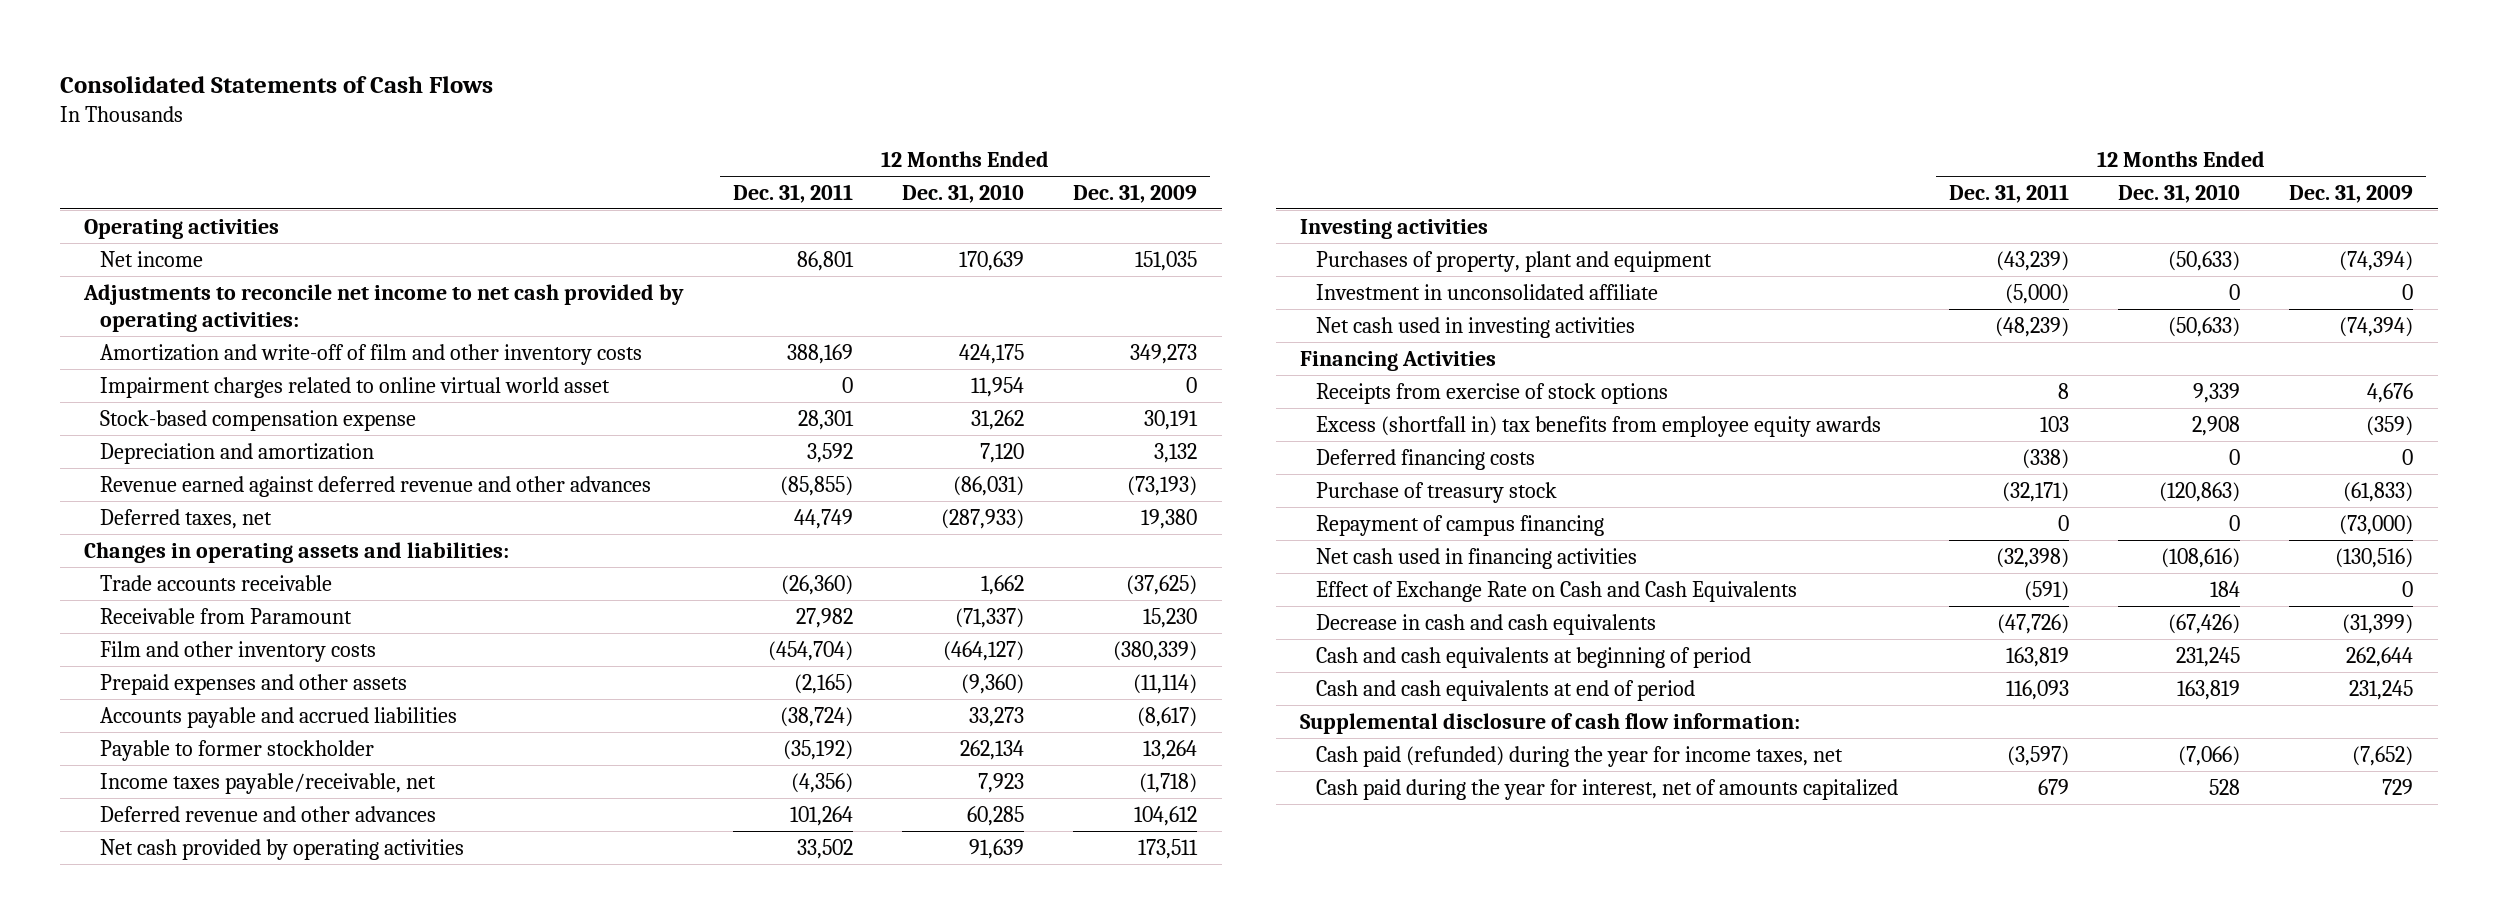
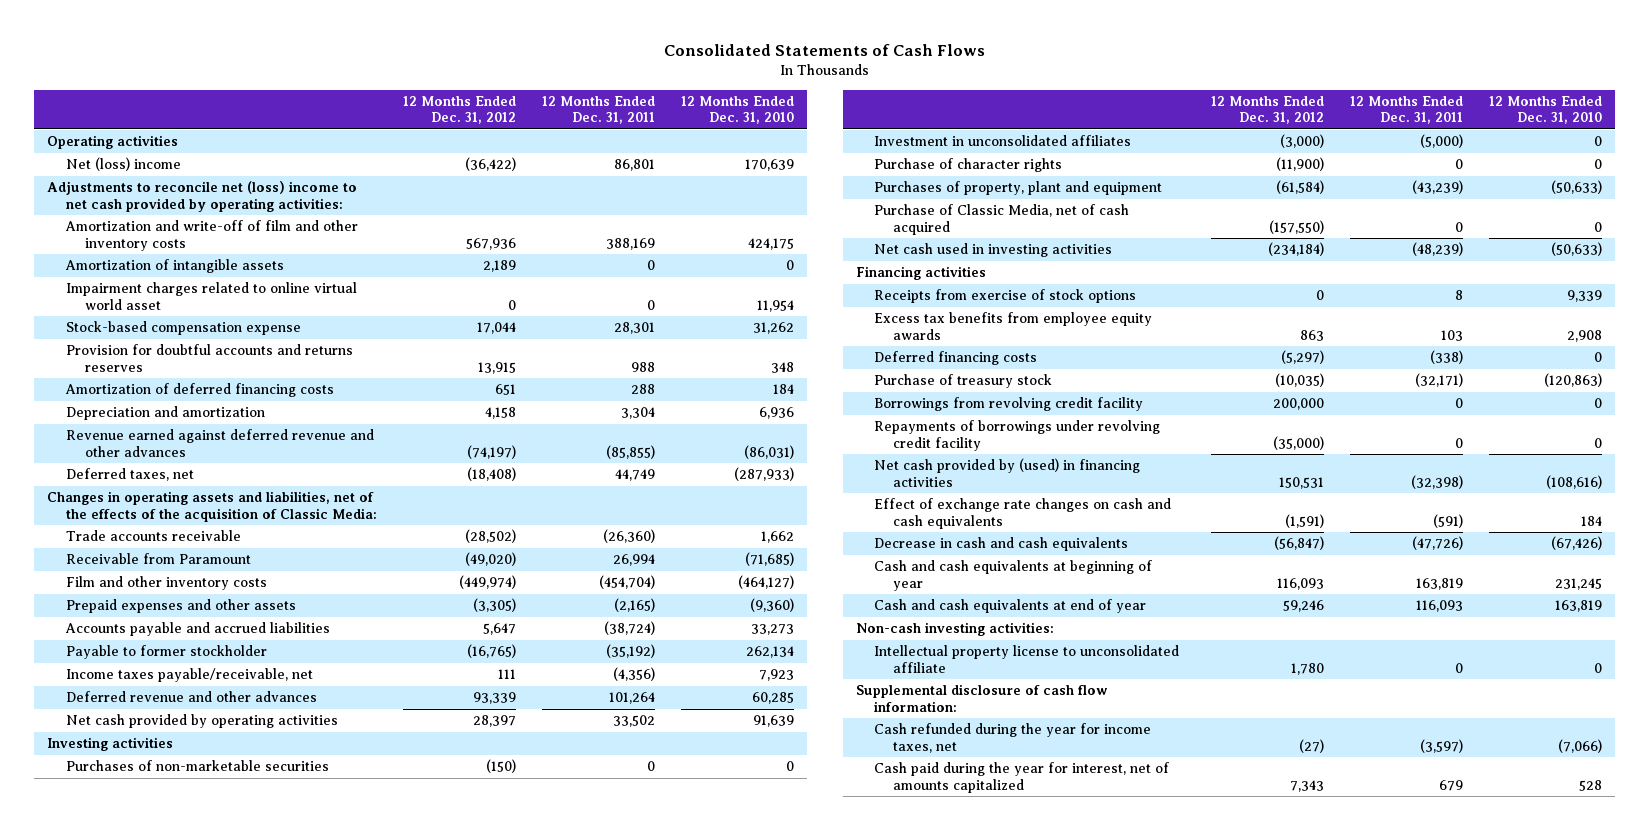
- | 12 Months Ended Dec. 31, 2011 | 12 Months Ended Dec. 31, 2010 | 12 Months Ended Dec. 31, 2009
+ | 12 Months Ended Dec. 31, 2012 | 12 Months Ended Dec. 31, 2011 | 12 Months Ended Dec. 31, 2010
- Net income | 86,801 | 170,639 | 151,035
- Adjustments to reconcile net income to net cash provided by operating activities:
+ Net (loss) income | (36,422) | 86,801 | 170,639
+ Adjustments to reconcile net (loss) income to net cash provided by operating activities:
+ Amortization of intangible assets | 2,189 | 0 | 0
- Depreciation and amortization | 3,592 | 7,120 | 3,132
+ Provision for doubtful accounts and returns reserves | 13,915 | 988 | 348
+ Amortization of deferred financing costs | 651 | 288 | 184
+ Depreciation and amortization | 4,158 | 3,304 | 6,936
- Changes in operating assets and liabilities:
+ Changes in operating assets and liabilities, net of the effects of the acquisition of Classic Media:
- Receivable from Paramount | 27,982 | (71,337) | 15,230
+ Receivable from Paramount | (49,020) | 26,994 | (71,685)
+ Purchases of non-marketable securities | (150) | 0 | 0
+ Investment in unconsolidated affiliates | (3,000) | (5,000) | 0
+ Purchase of character rights | (11,900) | 0 | 0
- Investment in unconsolidated affiliate | (5,000) | 0 | 0
+ Purchase of Classic Media, net of cash acquired | (157,550) | 0 | 0
- Financing Activities
+ Financing activities
- Excess (shortfall in) tax benefits from employee equity awards | 103 | 2,908 | (359)
+ Excess tax benefits from employee equity awards | 863 | 103 | 2,908
- Repayment of campus financing | 0 | 0 | (73,000)
- Net cash used in financing activities | (32,398) | (108,616) | (130,516)
- Effect of Exchange Rate on Cash and Cash Equivalents | (591) | 184 | 0
+ Borrowings from revolving credit facility | 200,000 | 0 | 0
+ Repayments of borrowings under revolving credit facility | (35,000) | 0 | 0
+ Net cash provided by (used) in financing activities | 150,531 | (32,398) | (108,616)
+ Effect of exchange rate changes on cash and cash equivalents | (1,591) | (591) | 184
- Cash and cash equivalents at beginning of period | 163,819 | 231,245 | 262,644
- Cash and cash equivalents at end of period | 116,093 | 163,819 | 231,245
+ Cash and cash equivalents at beginning of year | 116,093 | 163,819 | 231,245
+ Cash and cash equivalents at end of year | 59,246 | 116,093 | 163,819
+ Non-cash investing activities:
+ Intellectual property license to unconsolidated affiliate | 1,780 | 0 | 0
- Cash paid (refunded) during the year for income taxes, net | (3,597) | (7,066) | (7,652)
+ Cash refunded during the year for income taxes, net | (27) | (3,597) | (7,066)

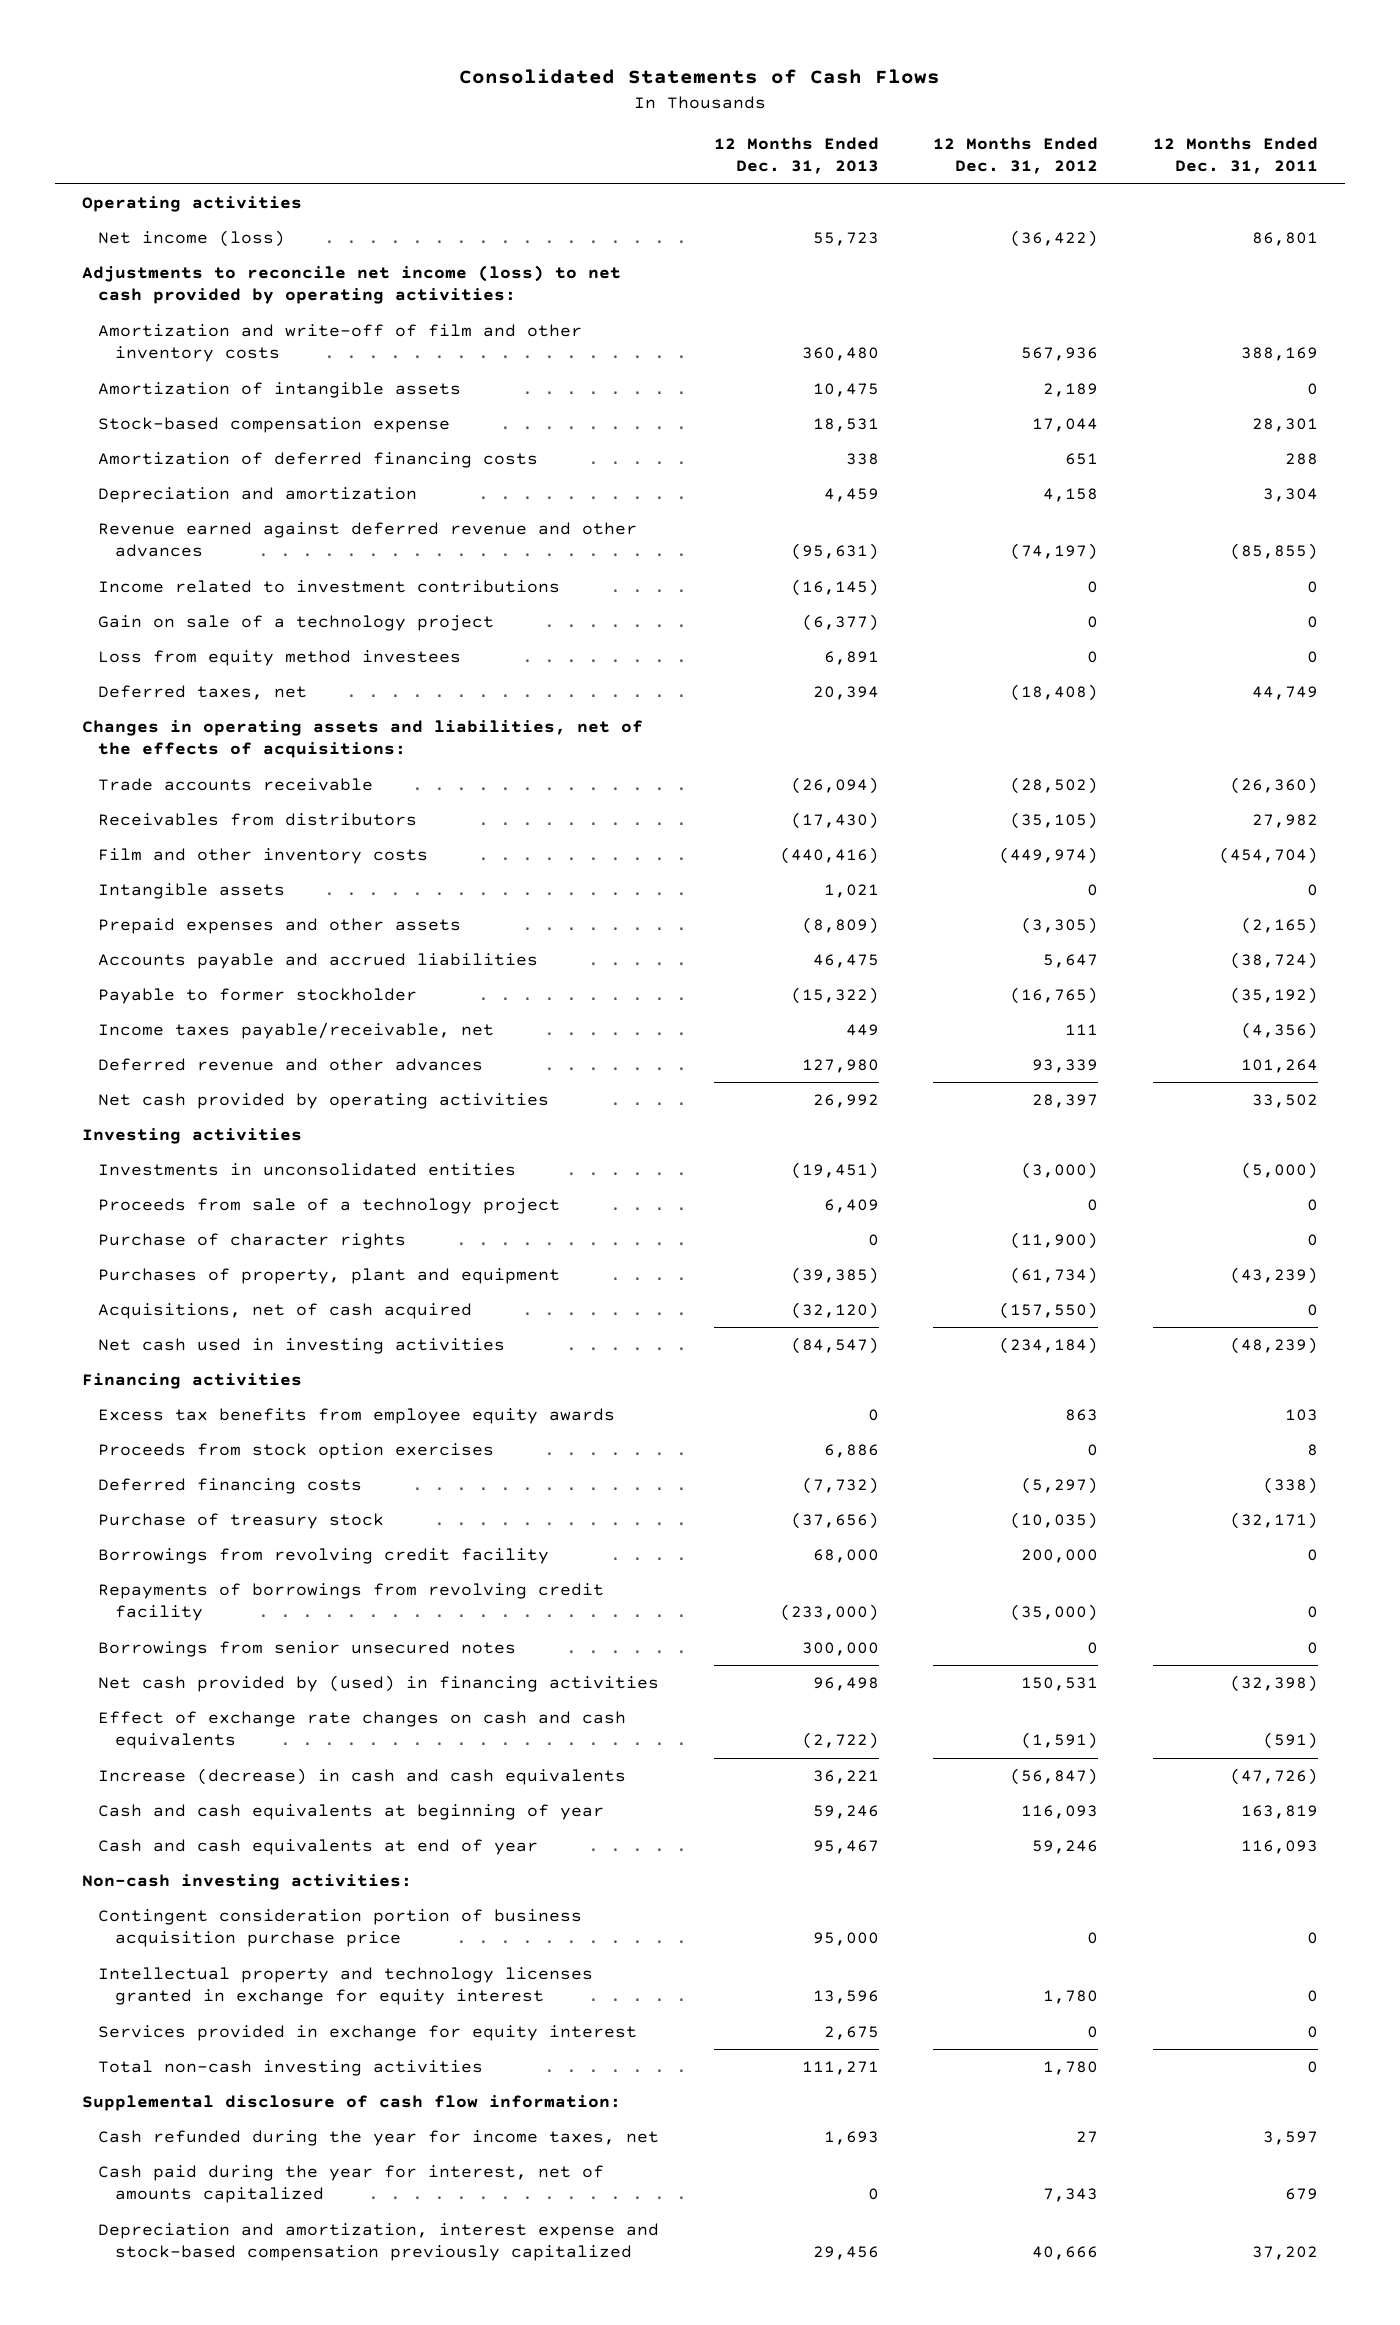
- | 12 Months Ended Dec. 31, 2012 | 12 Months Ended Dec. 31, 2011 | 12 Months Ended Dec. 31, 2010
+ | 12 Months Ended Dec. 31, 2013 | 12 Months Ended Dec. 31, 2012 | 12 Months Ended Dec. 31, 2011
- Net (loss) income | (36,422) | 86,801 | 170,639
- Adjustments to reconcile net (loss) income to net cash provided by operating activities:
+ Net income (loss) | 55,723 | (36,422) | 86,801
+ Adjustments to reconcile net income (loss) to net cash provided by operating activities:
- Impairment charges related to online virtual world asset | 0 | 0 | 11,954
- Provision for doubtful accounts and returns reserves | 13,915 | 988 | 348
+ Income related to investment contributions | (16,145) | 0 | 0
+ Gain on sale of a technology project | (6,377) | 0 | 0
+ Loss from equity method investees | 6,891 | 0 | 0
- Changes in operating assets and liabilities, net of the effects of the acquisition of Classic Media:
+ Changes in operating assets and liabilities, net of the effects of acquisitions:
- Receivable from Paramount | (49,020) | 26,994 | (71,685)
+ Receivables from distributors | (17,430) | (35,105) | 27,982
+ Intangible assets | 1,021 | 0 | 0
- Purchases of non-marketable securities | (150) | 0 | 0
- Investment in unconsolidated affiliates | (3,000) | (5,000) | 0
+ Investments in unconsolidated entities | (19,451) | (3,000) | (5,000)
+ Proceeds from sale of a technology project | 6,409 | 0 | 0
- Purchases of property, plant and equipment | (61,584) | (43,239) | (50,633)
- Purchase of Classic Media, net of cash acquired | (157,550) | 0 | 0
+ Purchases of property, plant and equipment | (39,385) | (61,734) | (43,239)
+ Acquisitions, net of cash acquired | (32,120) | (157,550) | 0
- Receipts from exercise of stock options | 0 | 8 | 9,339
+ Proceeds from stock option exercises | 6,886 | 0 | 8
- Repayments of borrowings under revolving credit facility | (35,000) | 0 | 0
+ Repayments of borrowings from revolving credit facility | (233,000) | (35,000) | 0
+ Borrowings from senior unsecured notes | 300,000 | 0 | 0
- Decrease in cash and cash equivalents | (56,847) | (47,726) | (67,426)
+ Increase (decrease) in cash and cash equivalents | 36,221 | (56,847) | (47,726)
- Intellectual property license to unconsolidated affiliate | 1,780 | 0 | 0
+ Contingent consideration portion of business acquisition purchase price | 95,000 | 0 | 0
+ Intellectual property and technology licenses granted in exchange for equity interest | 13,596 | 1,780 | 0
+ Services provided in exchange for equity interest | 2,675 | 0 | 0
+ Total non-cash investing activities | 111,271 | 1,780 | 0
- Cash refunded during the year for income taxes, net | (27) | (3,597) | (7,066)
+ Cash refunded during the year for income taxes, net | 1,693 | 27 | 3,597
+ Depreciation and amortization, interest expense and stock-based compensation previously capitalized | 29,456 | 40,666 | 37,202

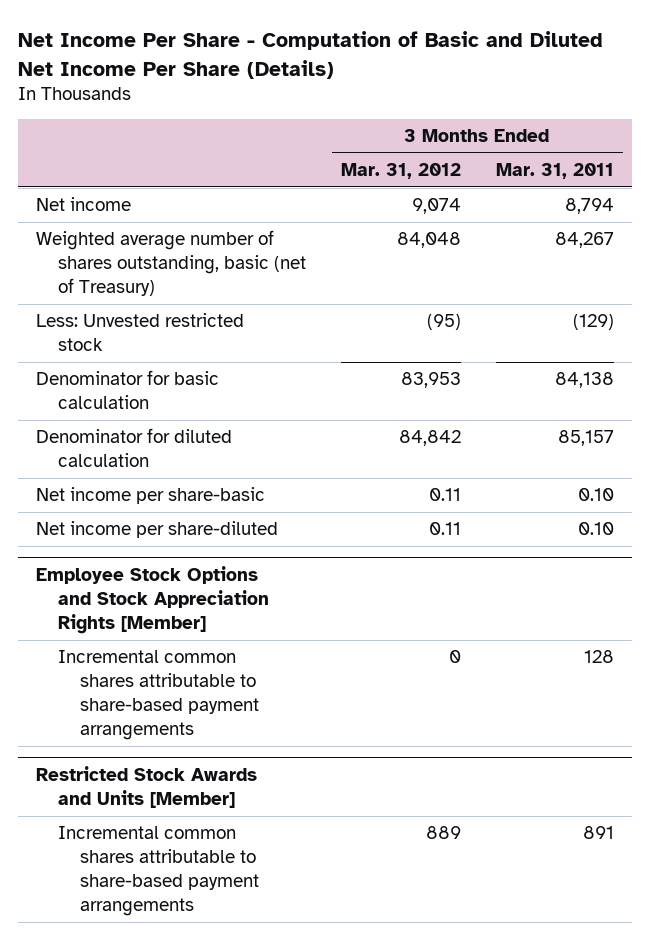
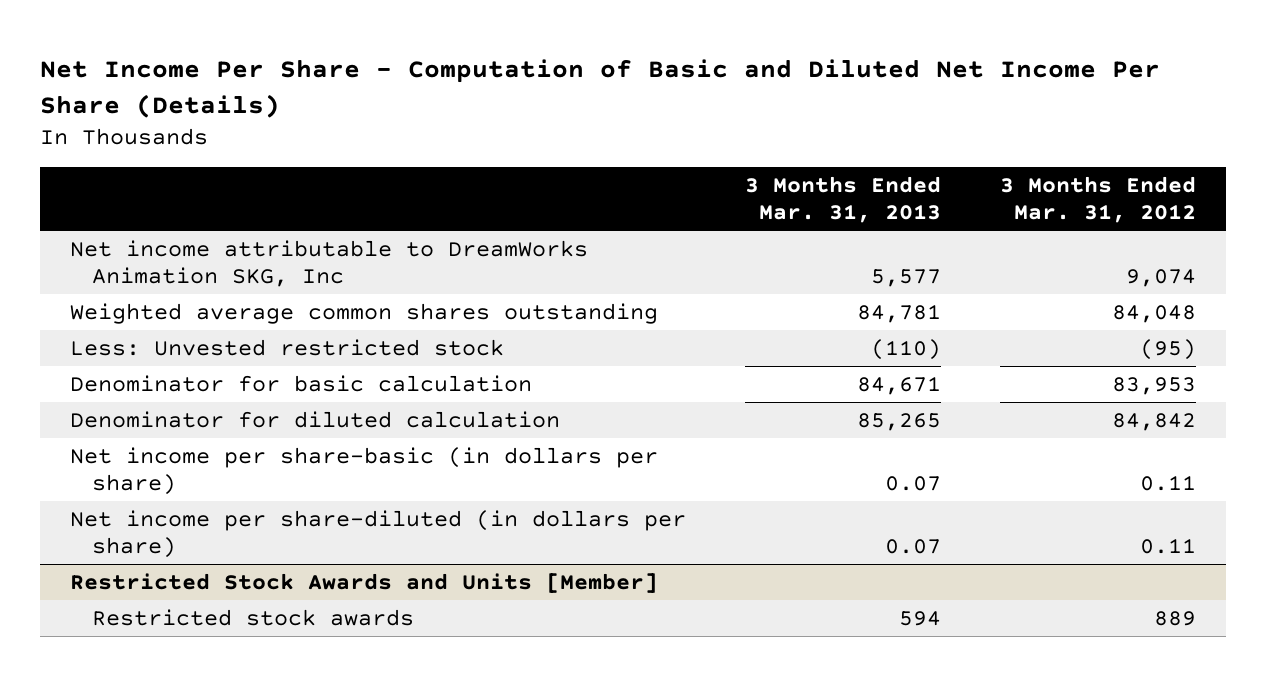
- | 3 Months Ended Mar. 31, 2012 | 3 Months Ended Mar. 31, 2011
+ | 3 Months Ended Mar. 31, 2013 | 3 Months Ended Mar. 31, 2012
- Net income | 9,074 | 8,794
- Weighted average number of shares outstanding, basic (net of Treasury) | 84,048 | 84,267
+ Net income attributable to DreamWorks Animation SKG, Inc | 5,577 | 9,074
+ Weighted average common shares outstanding | 84,781 | 84,048
- Net income per share-basic | 0.11 | 0.10
- Net income per share-diluted | 0.11 | 0.10
- Employee Stock Options and Stock Appreciation Rights [Member]
- Incremental common shares attributable to share-based payment arrangements | 0 | 128
+ Net income per share-basic (in dollars per share) | 0.07 | 0.11
+ Net income per share-diluted (in dollars per share) | 0.07 | 0.11
@ Restricted Stock Awards and Units [Member]
- Incremental common shares attributable to share-based payment arrangements | 889 | 891
+ Restricted stock awards | 594 | 889

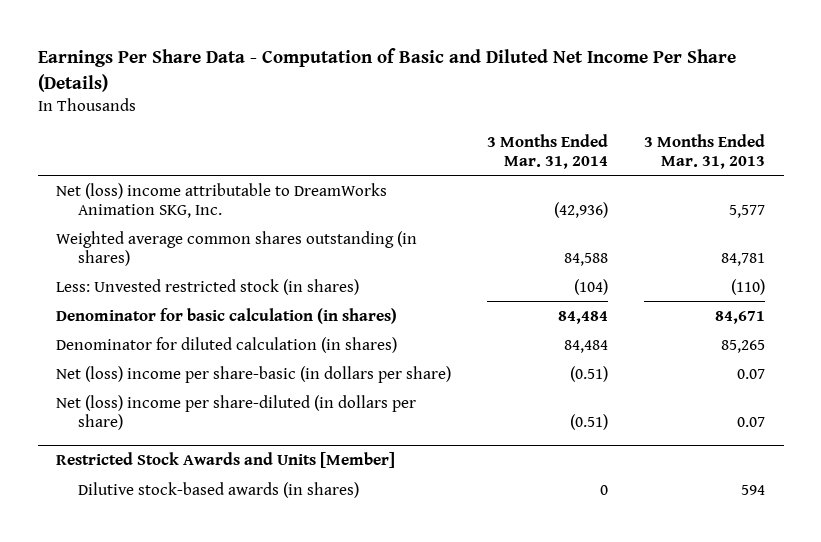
- Net Income Per Share - Computation of Basic and Diluted Net Income Per Share (Details)
+ Earnings Per Share Data - Computation of Basic and Diluted Net Income Per Share (Details)
- | 3 Months Ended Mar. 31, 2013 | 3 Months Ended Mar. 31, 2012
+ | 3 Months Ended Mar. 31, 2014 | 3 Months Ended Mar. 31, 2013
- Net income attributable to DreamWorks Animation SKG, Inc | 5,577 | 9,074
- Weighted average common shares outstanding | 84,781 | 84,048
- Less: Unvested restricted stock | (110) | (95)
- Denominator for basic calculation | 84,671 | 83,953
- Denominator for diluted calculation | 85,265 | 84,842
- Net income per share-basic (in dollars per share) | 0.07 | 0.11
- Net income per share-diluted (in dollars per share) | 0.07 | 0.11
+ Net (loss) income attributable to DreamWorks Animation SKG, Inc. | (42,936) | 5,577
+ Weighted average common shares outstanding (in shares) | 84,588 | 84,781
+ Less: Unvested restricted stock (in shares) | (104) | (110)
+ Denominator for basic calculation (in shares) | 84,484 | 84,671
+ Denominator for diluted calculation (in shares) | 84,484 | 85,265
+ Net (loss) income per share-basic (in dollars per share) | (0.51) | 0.07
+ Net (loss) income per share-diluted (in dollars per share) | (0.51) | 0.07
@ Restricted Stock Awards and Units [Member]
- Restricted stock awards | 594 | 889
+ Dilutive stock-based awards (in shares) | 0 | 594

